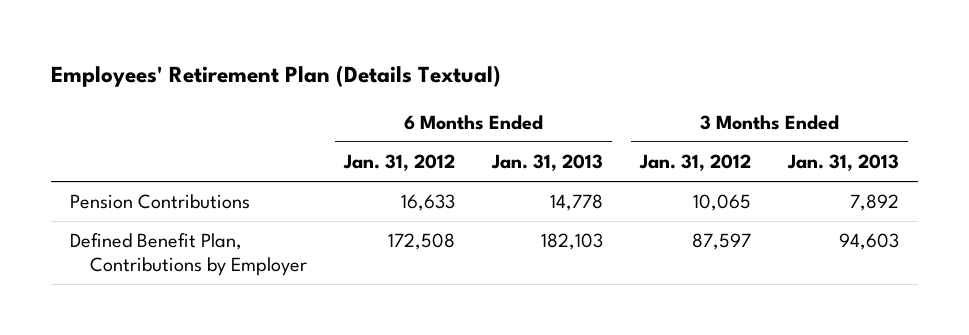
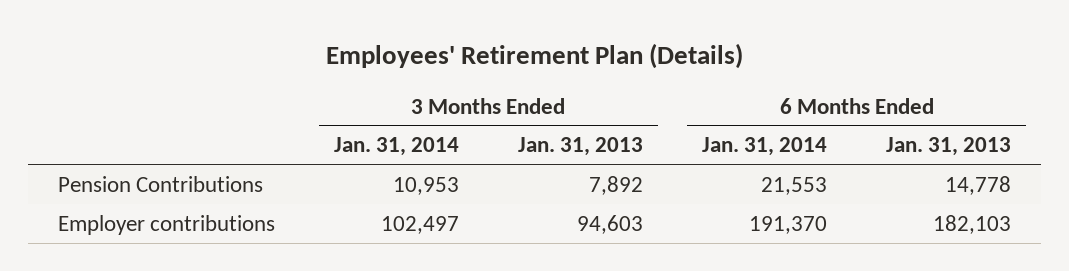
- Employees' Retirement Plan (Details Textual)
+ Employees' Retirement Plan (Details)
- | 6 Months Ended Jan. 31, 2012 | 6 Months Ended Jan. 31, 2013 | 3 Months Ended Jan. 31, 2012 | 3 Months Ended Jan. 31, 2013
+ | 3 Months Ended Jan. 31, 2014 | 3 Months Ended Jan. 31, 2013 | 6 Months Ended Jan. 31, 2014 | 6 Months Ended Jan. 31, 2013
- Defined Benefit Plan, Contributions by Employer | 172,508 | 182,103 | 87,597 | 94,603
+ Employer contributions | 102,497 | 94,603 | 191,370 | 182,103

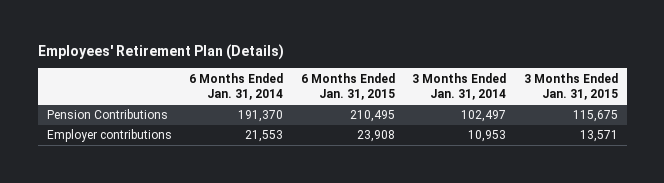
- | 3 Months Ended Jan. 31, 2014 | 3 Months Ended Jan. 31, 2013 | 6 Months Ended Jan. 31, 2014 | 6 Months Ended Jan. 31, 2013
+ | 6 Months Ended Jan. 31, 2014 | 6 Months Ended Jan. 31, 2015 | 3 Months Ended Jan. 31, 2014 | 3 Months Ended Jan. 31, 2015
- Pension Contributions | 10,953 | 7,892 | 21,553 | 14,778
- Employer contributions | 102,497 | 94,603 | 191,370 | 182,103
+ Pension Contributions | 191,370 | 210,495 | 102,497 | 115,675
+ Employer contributions | 21,553 | 23,908 | 10,953 | 13,571

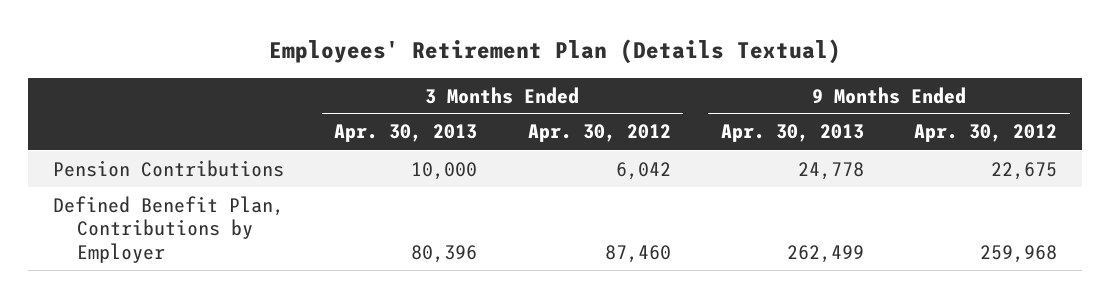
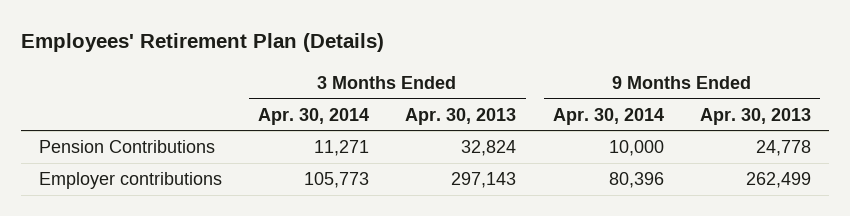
- Employees' Retirement Plan (Details Textual)
+ Employees' Retirement Plan (Details)
- | 3 Months Ended Apr. 30, 2013 | 3 Months Ended Apr. 30, 2012 | 9 Months Ended Apr. 30, 2013 | 9 Months Ended Apr. 30, 2012
+ | 3 Months Ended Apr. 30, 2014 | 3 Months Ended Apr. 30, 2013 | 9 Months Ended Apr. 30, 2014 | 9 Months Ended Apr. 30, 2013
- Pension Contributions | 10,000 | 6,042 | 24,778 | 22,675
- Defined Benefit Plan, Contributions by Employer | 80,396 | 87,460 | 262,499 | 259,968
+ Pension Contributions | 11,271 | 32,824 | 10,000 | 24,778
+ Employer contributions | 105,773 | 297,143 | 80,396 | 262,499

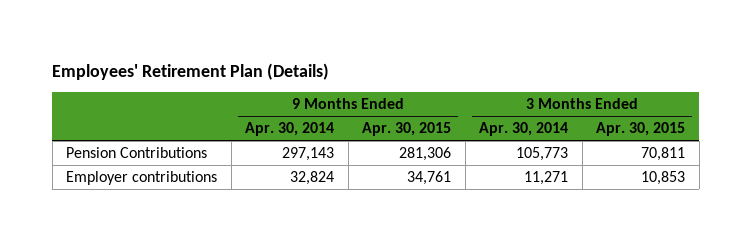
- | 3 Months Ended Apr. 30, 2014 | 3 Months Ended Apr. 30, 2013 | 9 Months Ended Apr. 30, 2014 | 9 Months Ended Apr. 30, 2013
+ | 9 Months Ended Apr. 30, 2014 | 9 Months Ended Apr. 30, 2015 | 3 Months Ended Apr. 30, 2014 | 3 Months Ended Apr. 30, 2015
- Pension Contributions | 11,271 | 32,824 | 10,000 | 24,778
- Employer contributions | 105,773 | 297,143 | 80,396 | 262,499
+ Pension Contributions | 297,143 | 281,306 | 105,773 | 70,811
+ Employer contributions | 32,824 | 34,761 | 11,271 | 10,853

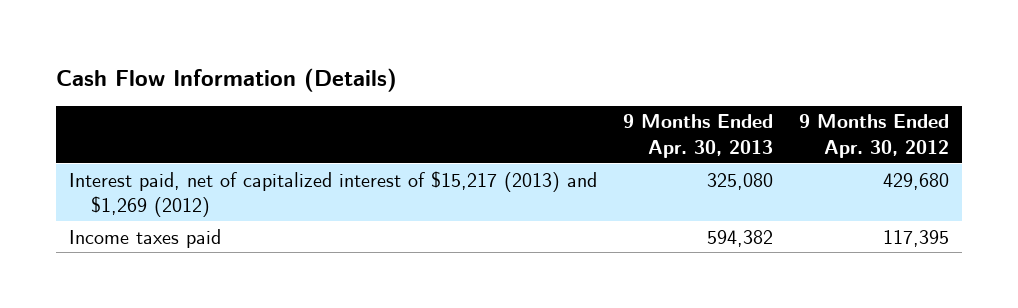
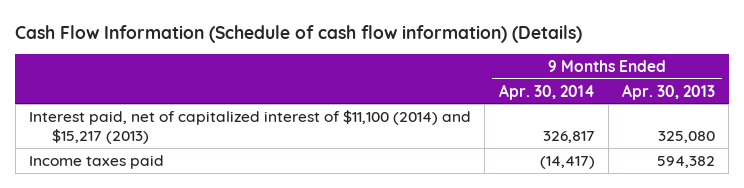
- Cash Flow Information (Details)
+ Cash Flow Information (Schedule of cash flow information) (Details)
- | 9 Months Ended Apr. 30, 2013 | 9 Months Ended Apr. 30, 2012
+ | 9 Months Ended Apr. 30, 2014 | 9 Months Ended Apr. 30, 2013
- Interest paid, net of capitalized interest of $15,217 (2013) and $1,269 (2012) | 325,080 | 429,680
+ Interest paid, net of capitalized interest of $11,100 (2014) and $15,217 (2013) | 326,817 | 325,080

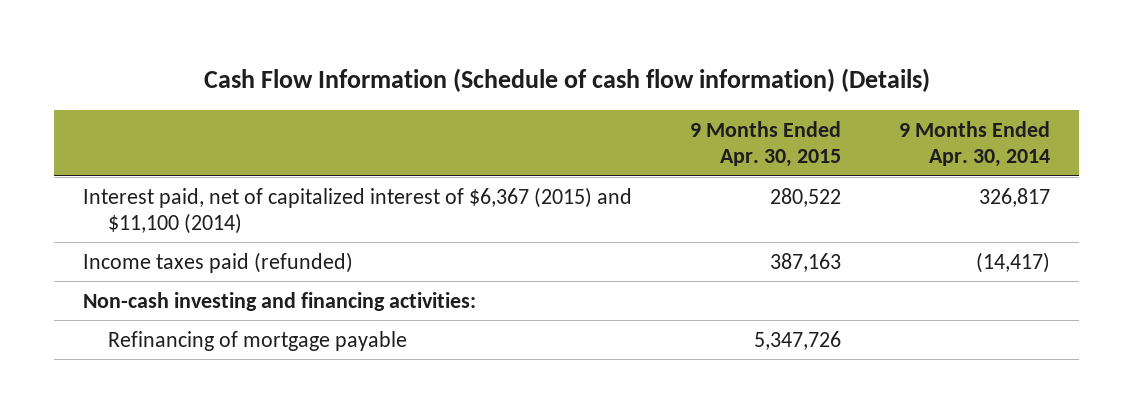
- | 9 Months Ended Apr. 30, 2014 | 9 Months Ended Apr. 30, 2013
+ | 9 Months Ended Apr. 30, 2015 | 9 Months Ended Apr. 30, 2014
- Interest paid, net of capitalized interest of $11,100 (2014) and $15,217 (2013) | 326,817 | 325,080
- Income taxes paid | (14,417) | 594,382
+ Interest paid, net of capitalized interest of $6,367 (2015) and $11,100 (2014) | 280,522 | 326,817
+ Income taxes paid (refunded) | 387,163 | (14,417)
+ Non-cash investing and financing activities:
+ Refinancing of mortgage payable | 5,347,726 |

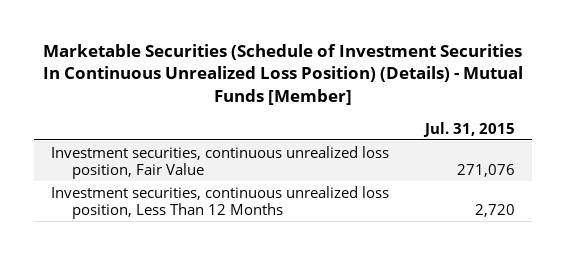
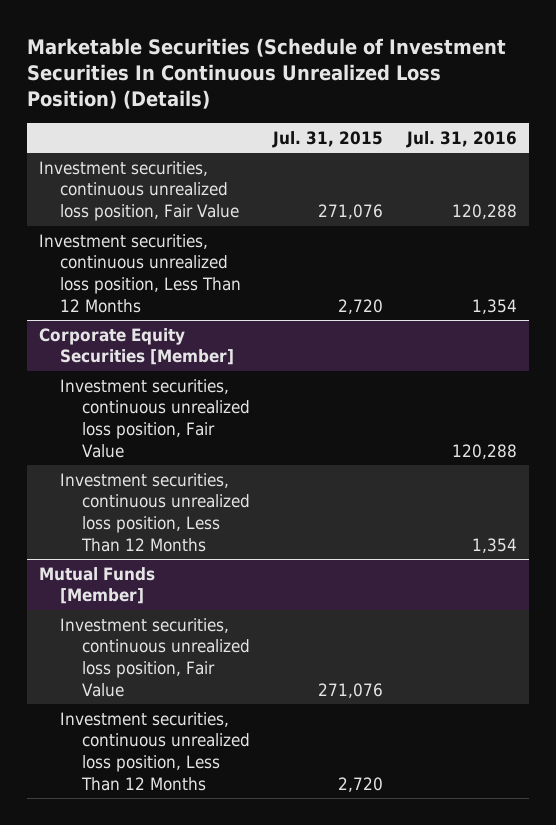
- Marketable Securities (Schedule of Investment Securities In Continuous Unrealized Loss Position) (Details) - Mutual Funds [Member]
+ Marketable Securities (Schedule of Investment Securities In Continuous Unrealized Loss Position) (Details)
- | Jul. 31, 2015
+ | Jul. 31, 2015 | Jul. 31, 2016
+ Corporate Equity Securities [Member]
+ Investment securities, continuous unrealized loss position, Fair Value | | 120,288
+ Investment securities, continuous unrealized loss position, Less Than 12 Months | | 1,354
+ Mutual Funds [Member]
+ Investment securities, continuous unrealized loss position, Fair Value | 271,076 |
+ Investment securities, continuous unrealized loss position, Less Than 12 Months | 2,720 |

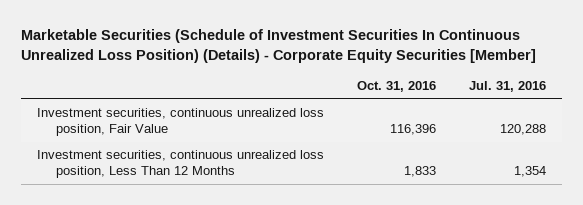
- Marketable Securities (Schedule of Investment Securities In Continuous Unrealized Loss Position) (Details)
+ Marketable Securities (Schedule of Investment Securities In Continuous Unrealized Loss Position) (Details) - Corporate Equity Securities [Member]
- | Jul. 31, 2015 | Jul. 31, 2016
+ | Oct. 31, 2016 | Jul. 31, 2016
- Corporate Equity Securities [Member]
- Investment securities, continuous unrealized loss position, Fair Value | | 120,288
- Investment securities, continuous unrealized loss position, Less Than 12 Months | | 1,354
- Mutual Funds [Member]
- Investment securities, continuous unrealized loss position, Fair Value | 271,076 |
- Investment securities, continuous unrealized loss position, Less Than 12 Months | 2,720 |

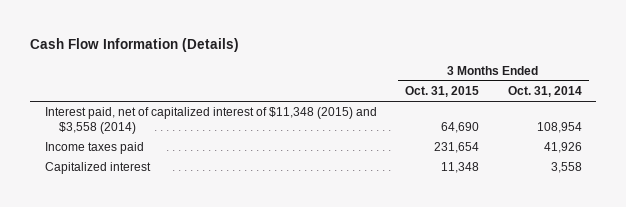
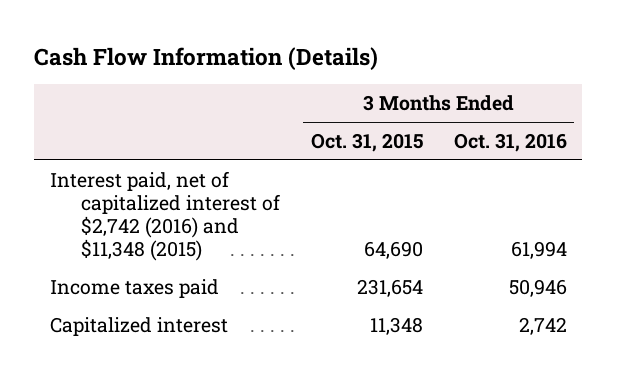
- | 3 Months Ended Oct. 31, 2015 | 3 Months Ended Oct. 31, 2014
+ | 3 Months Ended Oct. 31, 2015 | 3 Months Ended Oct. 31, 2016
- Interest paid, net of capitalized interest of $11,348 (2015) and $3,558 (2014) | 64,690 | 108,954
+ Interest paid, net of capitalized interest of $2,742 (2016) and $11,348 (2015) | 64,690 | 61,994

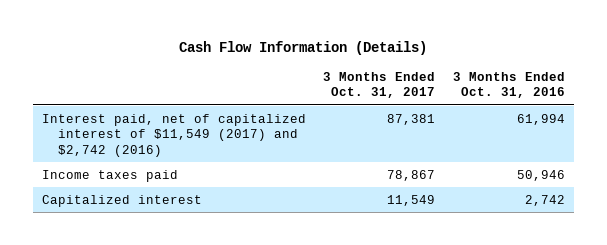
- | 3 Months Ended Oct. 31, 2015 | 3 Months Ended Oct. 31, 2016
+ | 3 Months Ended Oct. 31, 2017 | 3 Months Ended Oct. 31, 2016
- Interest paid, net of capitalized interest of $2,742 (2016) and $11,348 (2015) | 64,690 | 61,994
+ Interest paid, net of capitalized interest of $11,549 (2017) and $2,742 (2016) | 87,381 | 61,994

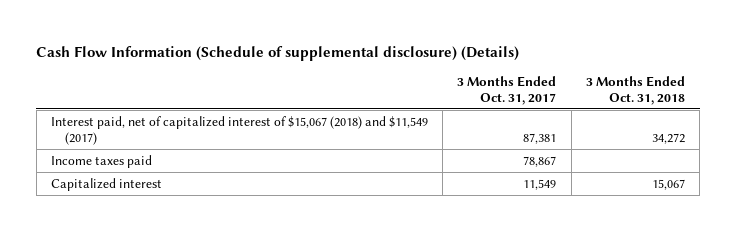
- Cash Flow Information (Details)
+ Cash Flow Information (Schedule of supplemental disclosure) (Details)
- | 3 Months Ended Oct. 31, 2017 | 3 Months Ended Oct. 31, 2016
+ | 3 Months Ended Oct. 31, 2017 | 3 Months Ended Oct. 31, 2018
- Interest paid, net of capitalized interest of $11,549 (2017) and $2,742 (2016) | 87,381 | 61,994
+ Interest paid, net of capitalized interest of $15,067 (2018) and $11,549 (2017) | 87,381 | 34,272

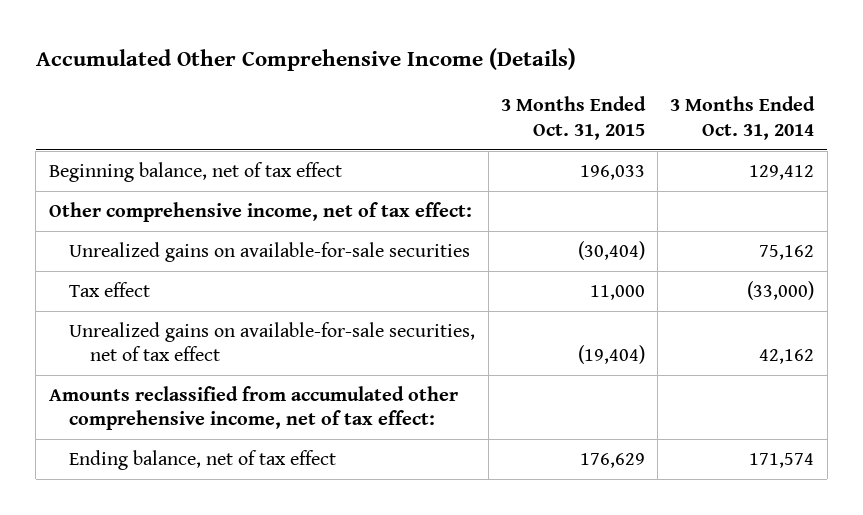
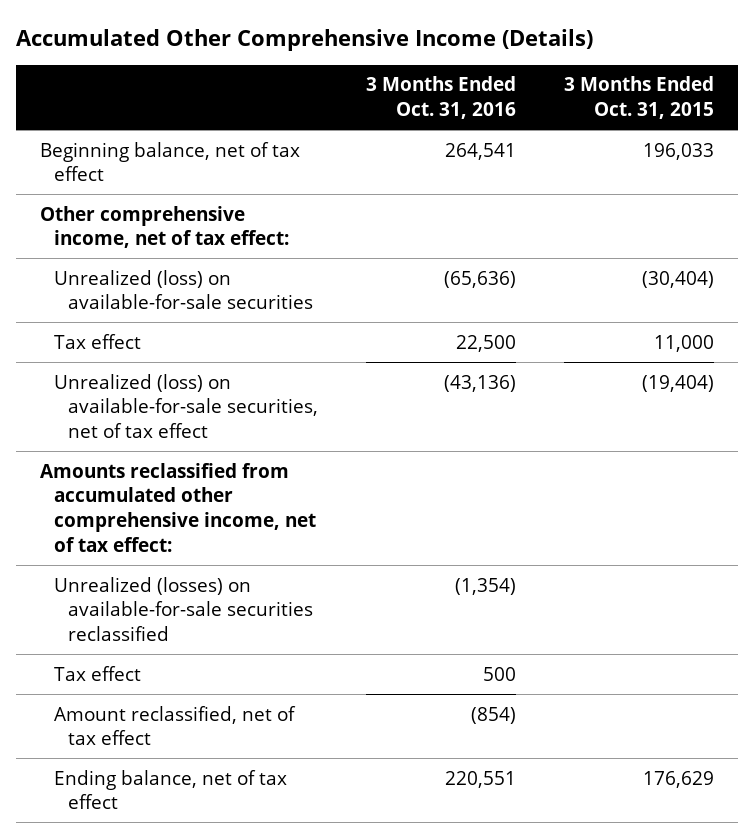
- | 3 Months Ended Oct. 31, 2015 | 3 Months Ended Oct. 31, 2014
+ | 3 Months Ended Oct. 31, 2016 | 3 Months Ended Oct. 31, 2015
- Unrealized gains on available-for-sale securities | (30,404) | 75,162
+ Unrealized (loss) on available-for-sale securities | (65,636) | (30,404)
- Unrealized gains on available-for-sale securities, net of tax effect | (19,404) | 42,162
+ Unrealized (loss) on available-for-sale securities, net of tax effect | (43,136) | (19,404)
+ Unrealized (losses) on available-for-sale securities reclassified | (1,354) |
+ Tax effect | 500 |
+ Amount reclassified, net of tax effect | (854) |

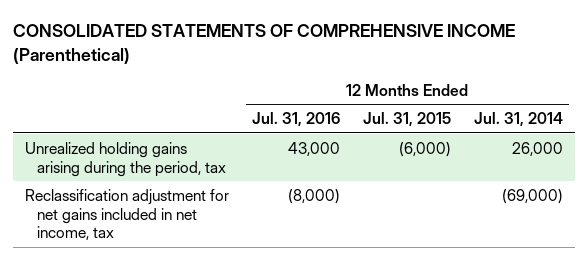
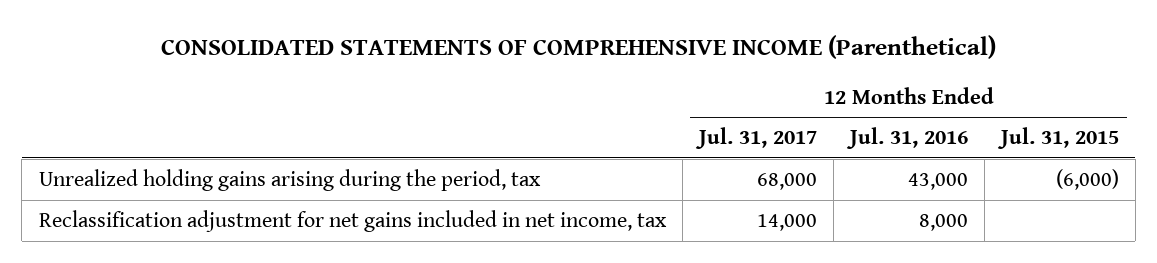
- | 12 Months Ended Jul. 31, 2016 | 12 Months Ended Jul. 31, 2015 | 12 Months Ended Jul. 31, 2014
+ | 12 Months Ended Jul. 31, 2017 | 12 Months Ended Jul. 31, 2016 | 12 Months Ended Jul. 31, 2015
- Reclassification adjustment for net gains included in net income, tax | (8,000) | | (69,000)
+ Reclassification adjustment for net gains included in net income, tax | 14,000 | 8,000 |

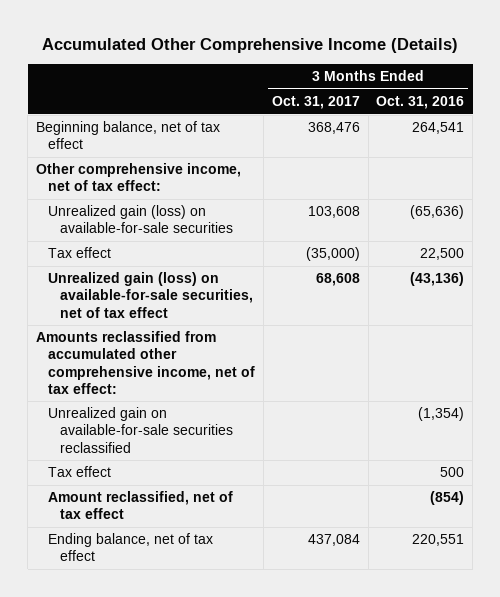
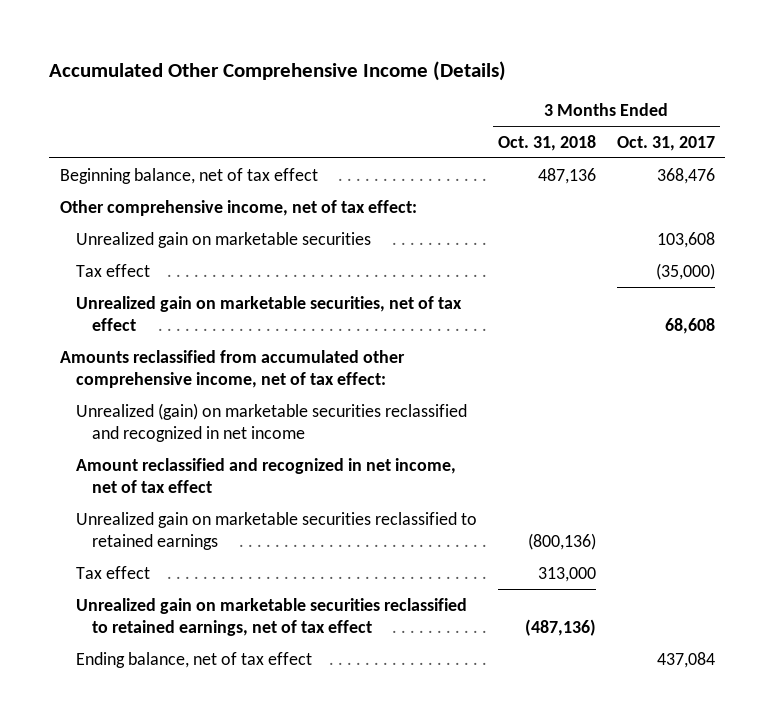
- | 3 Months Ended Oct. 31, 2017 | 3 Months Ended Oct. 31, 2016
+ | 3 Months Ended Oct. 31, 2018 | 3 Months Ended Oct. 31, 2017
- Unrealized gain (loss) on available-for-sale securities | 103,608 | (65,636)
+ Unrealized gain on marketable securities | | 103,608
- Unrealized gain (loss) on available-for-sale securities, net of tax effect | 68,608 | (43,136)
+ Unrealized gain on marketable securities, net of tax effect | | 68,608
- Unrealized gain on available-for-sale securities reclassified | | (1,354)
+ Unrealized (gain) on marketable securities reclassified and recognized in net income
+ Amount reclassified and recognized in net income, net of tax effect
+ Unrealized gain on marketable securities reclassified to retained earnings | (800,136) |
- Amount reclassified, net of tax effect | | (854)
+ Unrealized gain on marketable securities reclassified to retained earnings, net of tax effect | (487,136) |

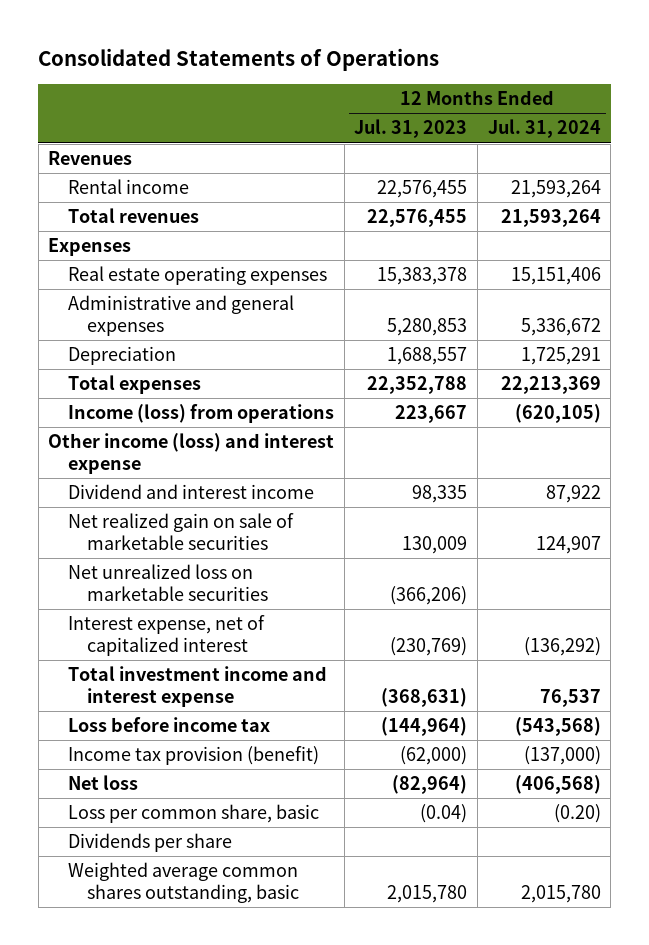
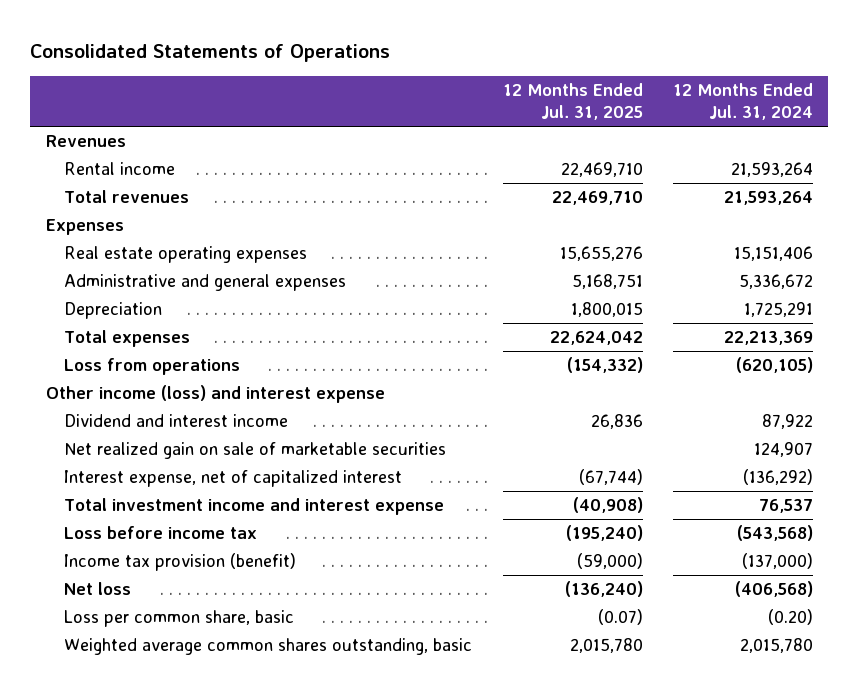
- | 12 Months Ended Jul. 31, 2023 | 12 Months Ended Jul. 31, 2024
+ | 12 Months Ended Jul. 31, 2025 | 12 Months Ended Jul. 31, 2024
- Income (loss) from operations | 223,667 | (620,105)
+ Loss from operations | (154,332) | (620,105)
- Net unrealized loss on marketable securities | (366,206) |
- Dividends per share

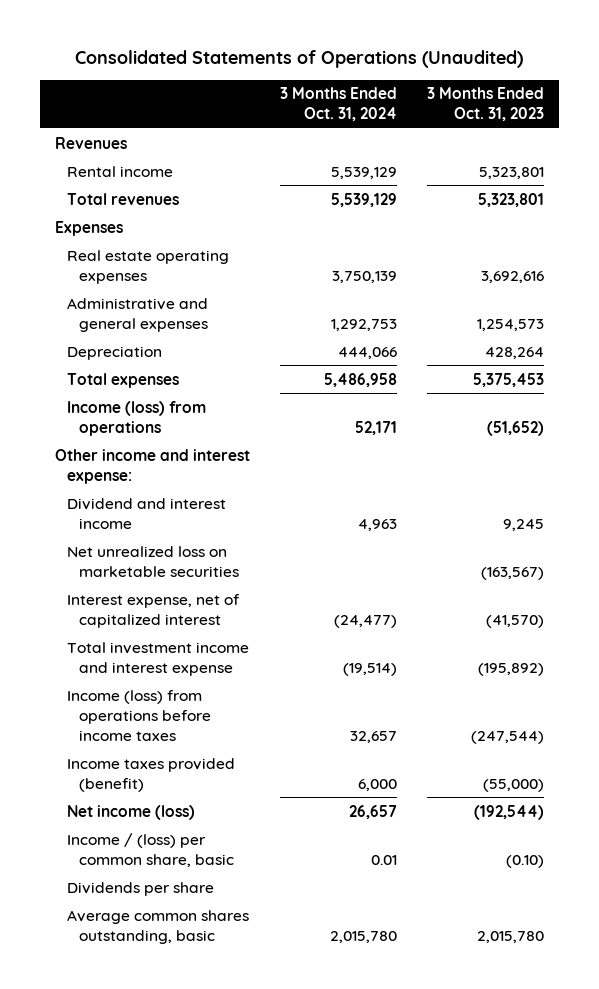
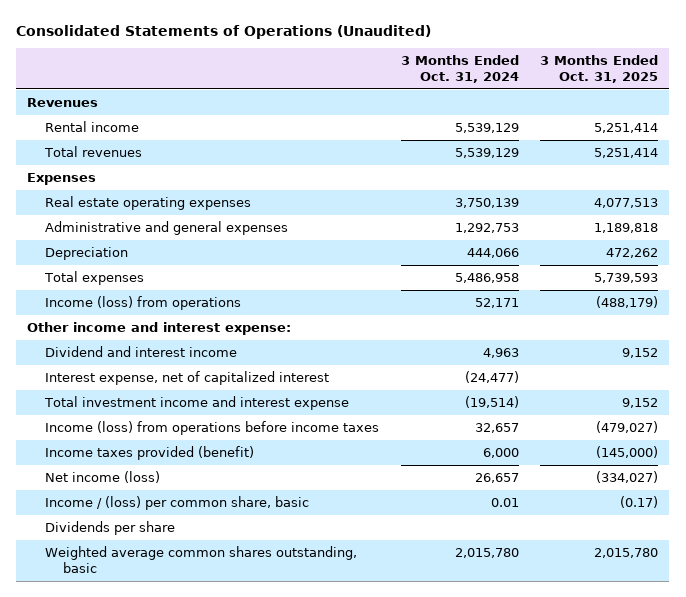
- | 3 Months Ended Oct. 31, 2024 | 3 Months Ended Oct. 31, 2023
+ | 3 Months Ended Oct. 31, 2024 | 3 Months Ended Oct. 31, 2025
- Net unrealized loss on marketable securities | | (163,567)
- Average common shares outstanding, basic | 2,015,780 | 2,015,780
+ Weighted average common shares outstanding, basic | 2,015,780 | 2,015,780

